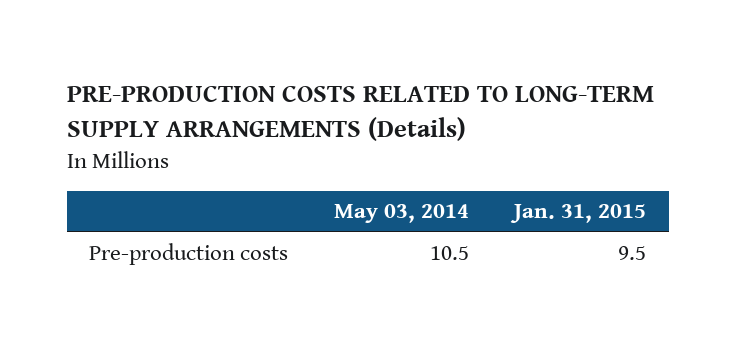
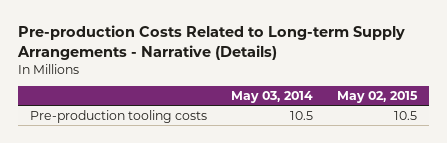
- PRE-PRODUCTION COSTS RELATED TO LONG-TERM SUPPLY ARRANGEMENTS (Details)
+ Pre-production Costs Related to Long-term Supply Arrangements - Narrative (Details)
- | May 03, 2014 | Jan. 31, 2015
+ | May 03, 2014 | May 02, 2015
- Pre-production costs | 10.5 | 9.5
+ Pre-production tooling costs | 10.5 | 10.5

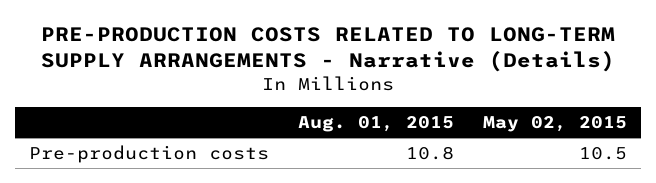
- Pre-production Costs Related to Long-term Supply Arrangements - Narrative (Details)
+ PRE-PRODUCTION COSTS RELATED TO LONG-TERM SUPPLY ARRANGEMENTS - Narrative (Details)
- | May 03, 2014 | May 02, 2015
+ | Aug. 01, 2015 | May 02, 2015
- Pre-production tooling costs | 10.5 | 10.5
+ Pre-production costs | 10.8 | 10.5

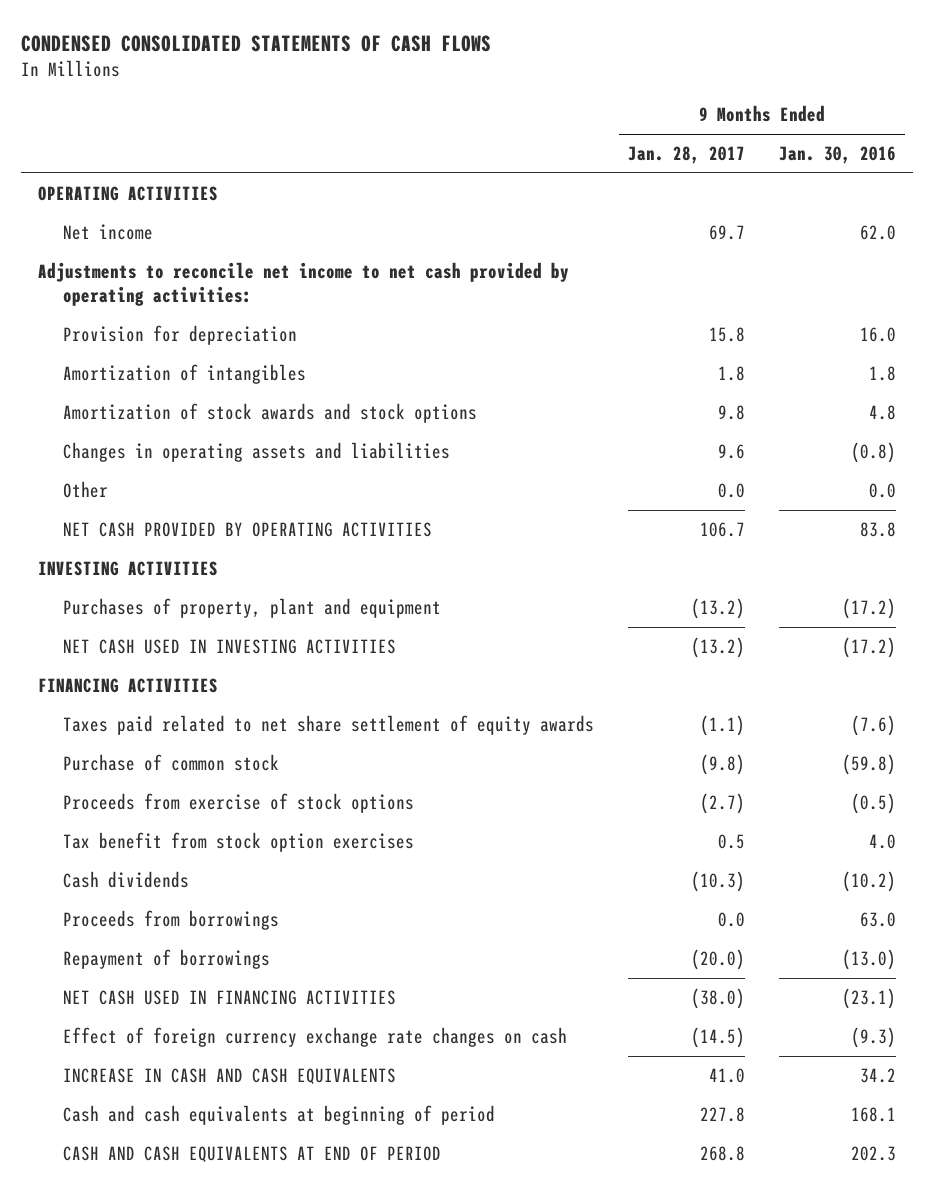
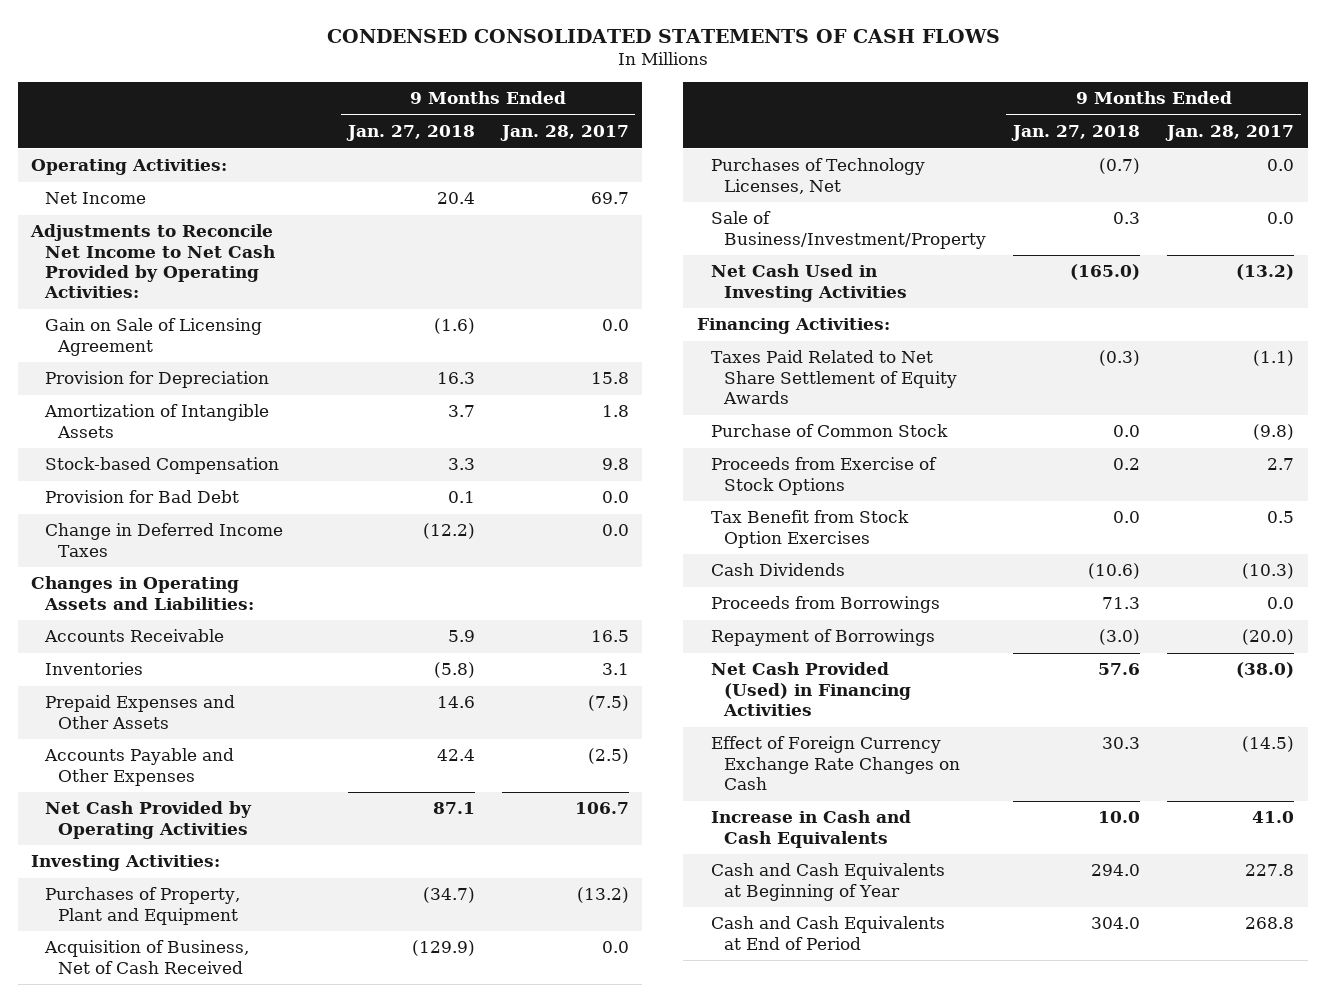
- | 9 Months Ended Jan. 28, 2017 | 9 Months Ended Jan. 30, 2016
+ | 9 Months Ended Jan. 27, 2018 | 9 Months Ended Jan. 28, 2017
- OPERATING ACTIVITIES
- Net income | 69.7 | 62.0
- Adjustments to reconcile net income to net cash provided by operating activities:
- Provision for depreciation | 15.8 | 16.0
- Amortization of intangibles | 1.8 | 1.8
- Amortization of stock awards and stock options | 9.8 | 4.8
- Changes in operating assets and liabilities | 9.6 | (0.8)
- Other | 0.0 | 0.0
- NET CASH PROVIDED BY OPERATING ACTIVITIES | 106.7 | 83.8
- INVESTING ACTIVITIES
- Purchases of property, plant and equipment | (13.2) | (17.2)
- NET CASH USED IN INVESTING ACTIVITIES | (13.2) | (17.2)
- FINANCING ACTIVITIES
- Taxes paid related to net share settlement of equity awards | (1.1) | (7.6)
- Purchase of common stock | (9.8) | (59.8)
- Proceeds from exercise of stock options | (2.7) | (0.5)
- Tax benefit from stock option exercises | 0.5 | 4.0
- Cash dividends | (10.3) | (10.2)
- Proceeds from borrowings | 0.0 | 63.0
- Repayment of borrowings | (20.0) | (13.0)
- NET CASH USED IN FINANCING ACTIVITIES | (38.0) | (23.1)
- Effect of foreign currency exchange rate changes on cash | (14.5) | (9.3)
- INCREASE IN CASH AND CASH EQUIVALENTS | 41.0 | 34.2
- Cash and cash equivalents at beginning of period | 227.8 | 168.1
- CASH AND CASH EQUIVALENTS AT END OF PERIOD | 268.8 | 202.3
+ Operating Activities:
+ Net Income | 20.4 | 69.7
+ Adjustments to Reconcile Net Income to Net Cash Provided by Operating Activities:
+ Gain on Sale of Licensing Agreement | (1.6) | 0.0
+ Provision for Depreciation | 16.3 | 15.8
+ Amortization of Intangible Assets | 3.7 | 1.8
+ Stock-based Compensation | 3.3 | 9.8
+ Provision for Bad Debt | 0.1 | 0.0
+ Change in Deferred Income Taxes | (12.2) | 0.0
+ Changes in Operating Assets and Liabilities:
+ Accounts Receivable | 5.9 | 16.5
+ Inventories | (5.8) | 3.1
+ Prepaid Expenses and Other Assets | 14.6 | (7.5)
+ Accounts Payable and Other Expenses | 42.4 | (2.5)
+ Net Cash Provided by Operating Activities | 87.1 | 106.7
+ Investing Activities:
+ Purchases of Property, Plant and Equipment | (34.7) | (13.2)
+ Acquisition of Business, Net of Cash Received | (129.9) | 0.0
+ Purchases of Technology Licenses, Net | (0.7) | 0.0
+ Sale of Business/Investment/Property | 0.3 | 0.0
+ Net Cash Used in Investing Activities | (165.0) | (13.2)
+ Financing Activities:
+ Taxes Paid Related to Net Share Settlement of Equity Awards | (0.3) | (1.1)
+ Purchase of Common Stock | 0.0 | (9.8)
+ Proceeds from Exercise of Stock Options | 0.2 | 2.7
+ Tax Benefit from Stock Option Exercises | 0.0 | 0.5
+ Cash Dividends | (10.6) | (10.3)
+ Proceeds from Borrowings | 71.3 | 0.0
+ Repayment of Borrowings | (3.0) | (20.0)
+ Net Cash Provided (Used) in Financing Activities | 57.6 | (38.0)
+ Effect of Foreign Currency Exchange Rate Changes on Cash | 30.3 | (14.5)
+ Increase in Cash and Cash Equivalents | 10.0 | 41.0
+ Cash and Cash Equivalents at Beginning of Year | 294.0 | 227.8
+ Cash and Cash Equivalents at End of Period | 304.0 | 268.8

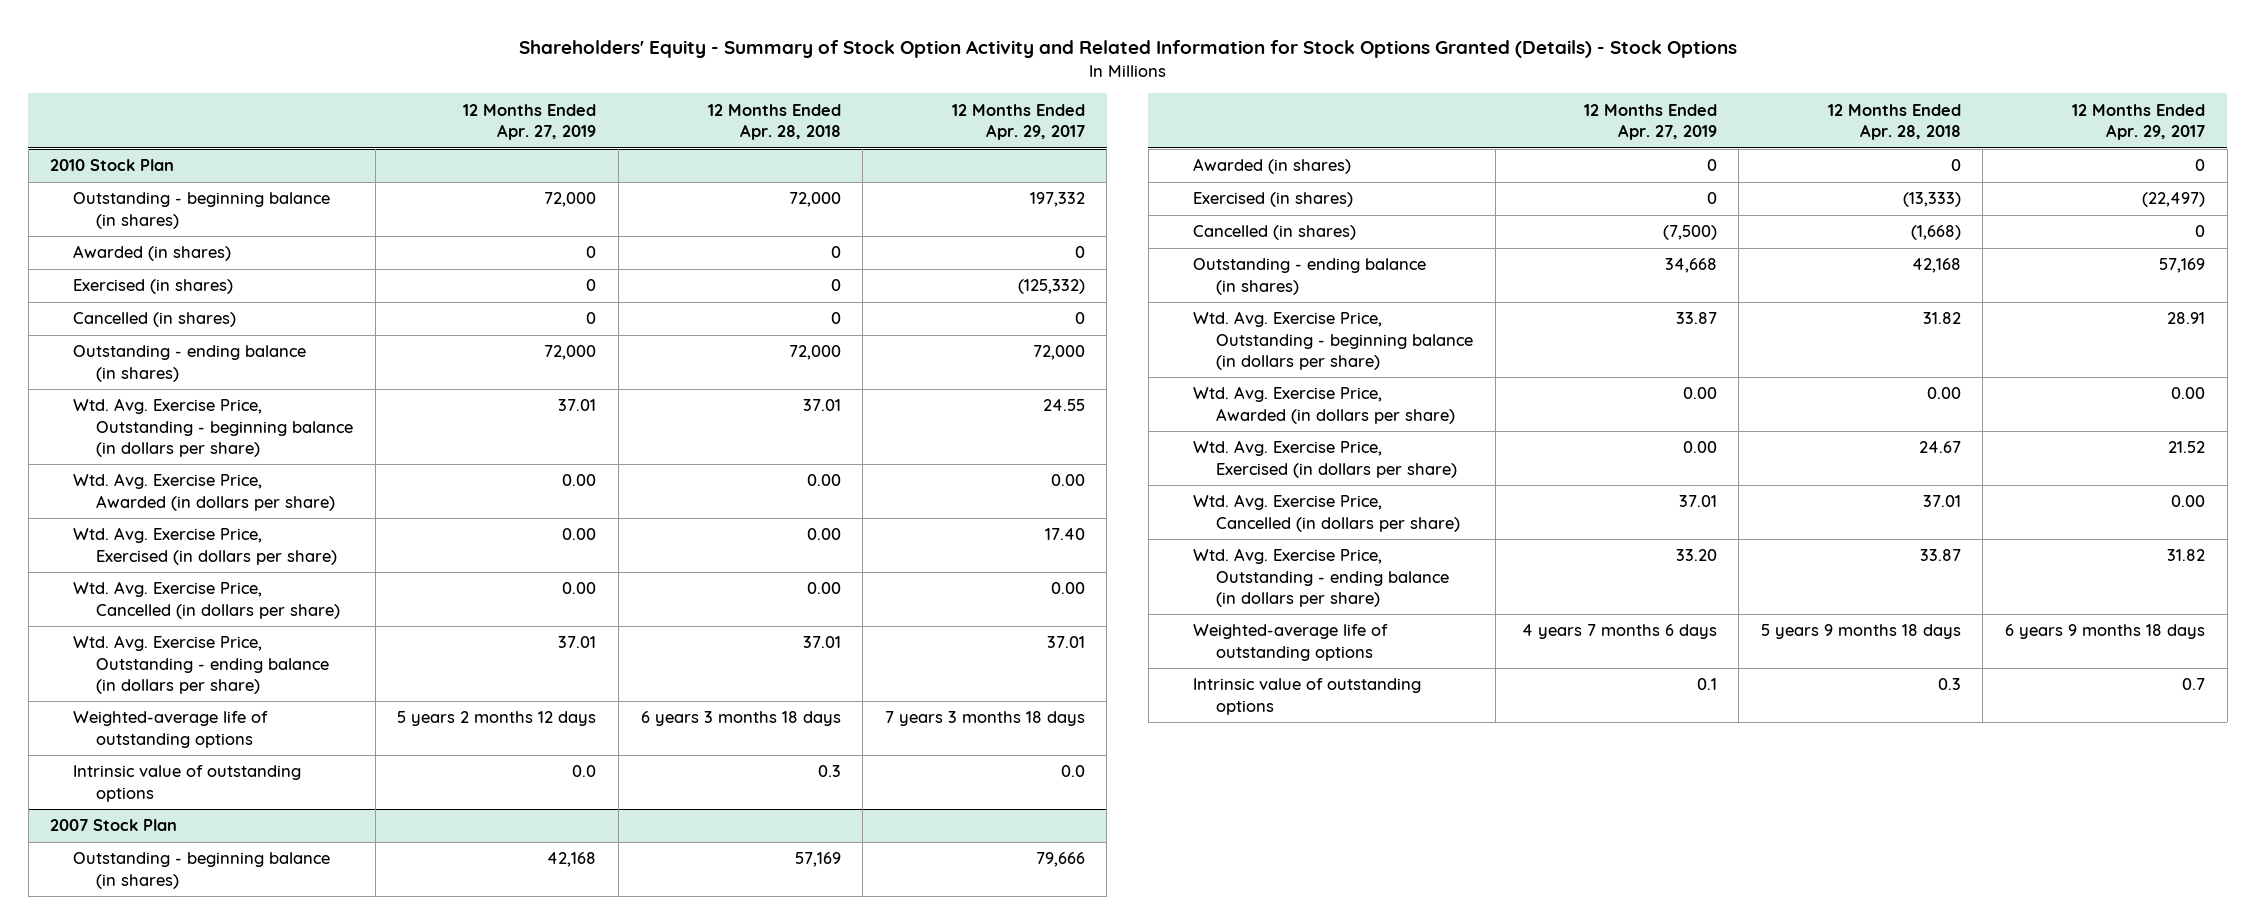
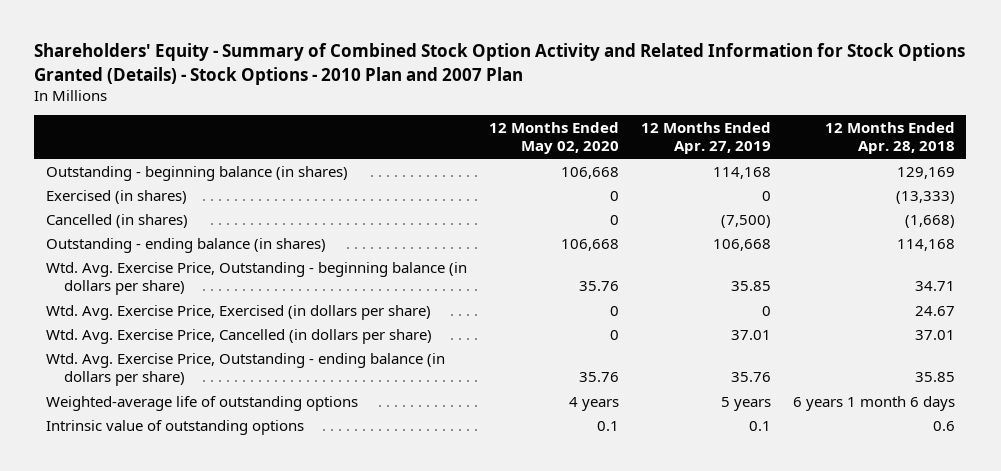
- Shareholders' Equity - Summary of Stock Option Activity and Related Information for Stock Options Granted (Details) - Stock Options
+ Shareholders' Equity - Summary of Combined Stock Option Activity and Related Information for Stock Options Granted (Details) - Stock Options - 2010 Plan and 2007 Plan
- | 12 Months Ended Apr. 27, 2019 | 12 Months Ended Apr. 28, 2018 | 12 Months Ended Apr. 29, 2017
+ | 12 Months Ended May 02, 2020 | 12 Months Ended Apr. 27, 2019 | 12 Months Ended Apr. 28, 2018
- 2010 Stock Plan
- Outstanding - beginning balance (in shares) | 72,000 | 72,000 | 197,332
- Awarded (in shares) | 0 | 0 | 0
- Exercised (in shares) | 0 | 0 | (125,332)
- Cancelled (in shares) | 0 | 0 | 0
- Outstanding - ending balance (in shares) | 72,000 | 72,000 | 72,000
- Wtd. Avg. Exercise Price, Outstanding - beginning balance (in dollars per share) | 37.01 | 37.01 | 24.55
- Wtd. Avg. Exercise Price, Awarded (in dollars per share) | 0.00 | 0.00 | 0.00
- Wtd. Avg. Exercise Price, Exercised (in dollars per share) | 0.00 | 0.00 | 17.40
- Wtd. Avg. Exercise Price, Cancelled (in dollars per share) | 0.00 | 0.00 | 0.00
- Wtd. Avg. Exercise Price, Outstanding - ending balance (in dollars per share) | 37.01 | 37.01 | 37.01
- Weighted-average life of outstanding options | 5 years 2 months 12 days | 6 years 3 months 18 days | 7 years 3 months 18 days
- Intrinsic value of outstanding options | 0.0 | 0.3 | 0.0
- 2007 Stock Plan
- Outstanding - beginning balance (in shares) | 42,168 | 57,169 | 79,666
- Awarded (in shares) | 0 | 0 | 0
+ Outstanding - beginning balance (in shares) | 106,668 | 114,168 | 129,169
- Outstanding - ending balance (in shares) | 34,668 | 42,168 | 57,169
- Wtd. Avg. Exercise Price, Outstanding - beginning balance (in dollars per share) | 33.87 | 31.82 | 28.91
- Wtd. Avg. Exercise Price, Awarded (in dollars per share) | 0.00 | 0.00 | 0.00
- Wtd. Avg. Exercise Price, Exercised (in dollars per share) | 0.00 | 24.67 | 21.52
+ Outstanding - ending balance (in shares) | 106,668 | 106,668 | 114,168
+ Wtd. Avg. Exercise Price, Outstanding - beginning balance (in dollars per share) | 35.76 | 35.85 | 34.71
+ Wtd. Avg. Exercise Price, Exercised (in dollars per share) | 0 | 0 | 24.67
- Wtd. Avg. Exercise Price, Outstanding - ending balance (in dollars per share) | 33.20 | 33.87 | 31.82
- Weighted-average life of outstanding options | 4 years 7 months 6 days | 5 years 9 months 18 days | 6 years 9 months 18 days
- Intrinsic value of outstanding options | 0.1 | 0.3 | 0.7
+ Wtd. Avg. Exercise Price, Outstanding - ending balance (in dollars per share) | 35.76 | 35.76 | 35.85
+ Weighted-average life of outstanding options | 4 years | 5 years | 6 years 1 month 6 days
+ Intrinsic value of outstanding options | 0.1 | 0.1 | 0.6

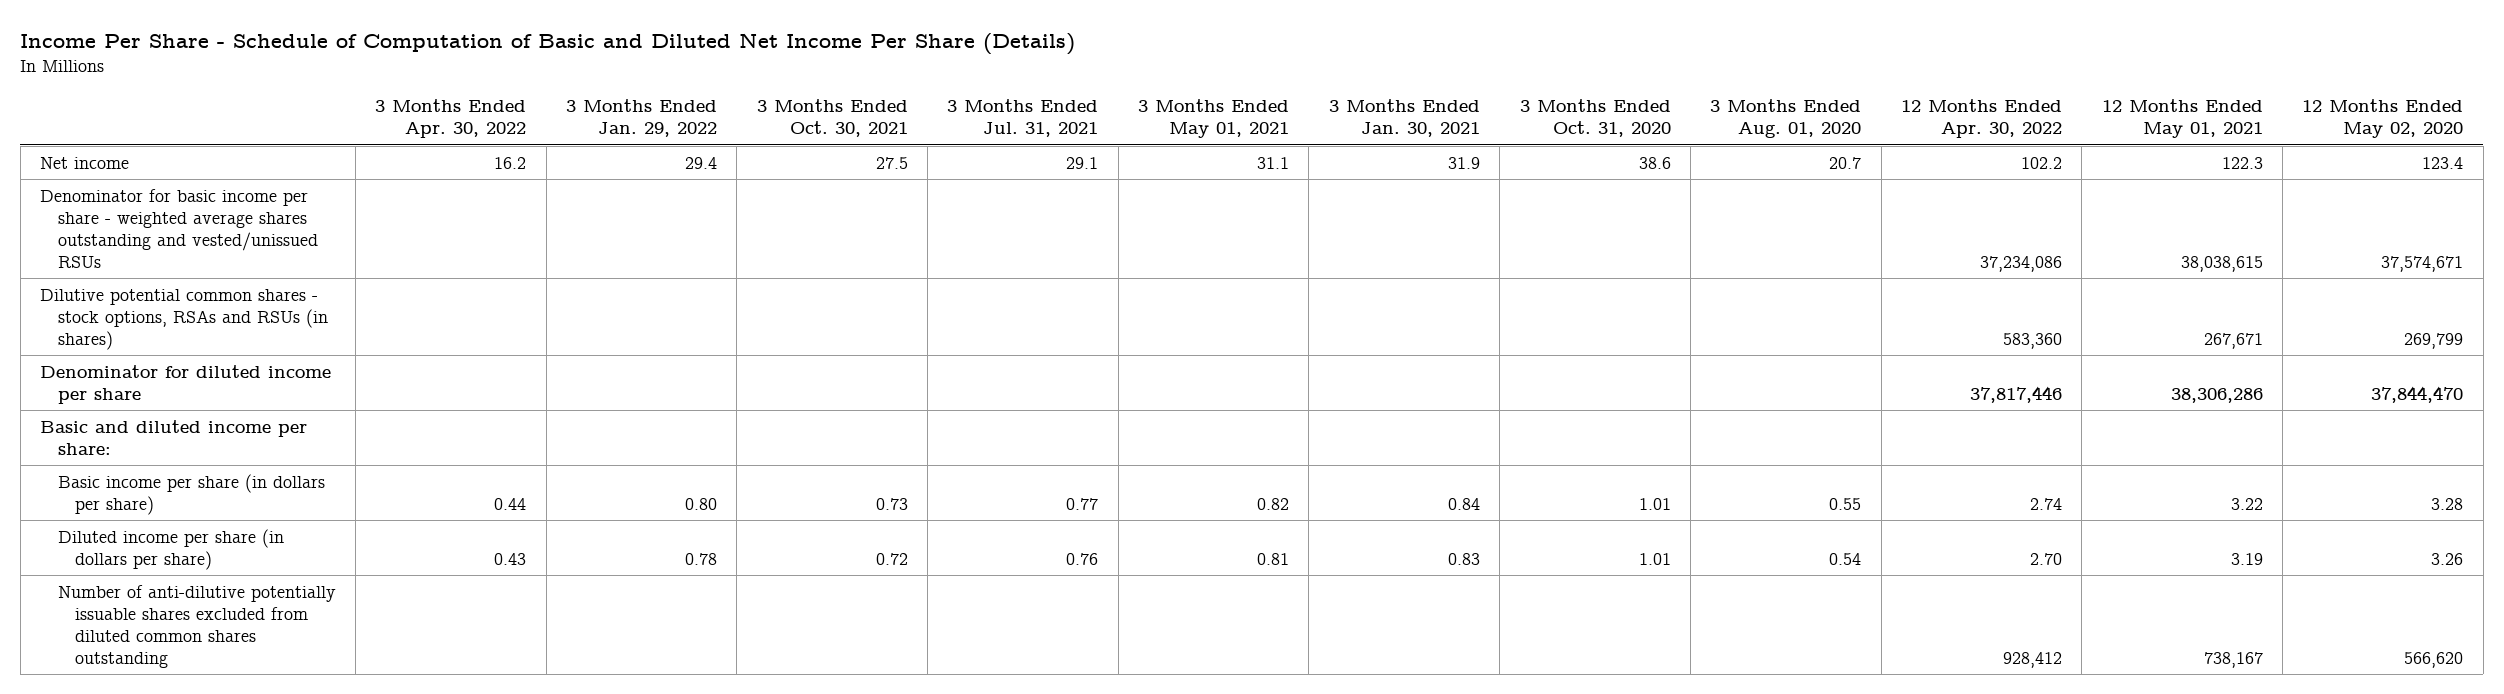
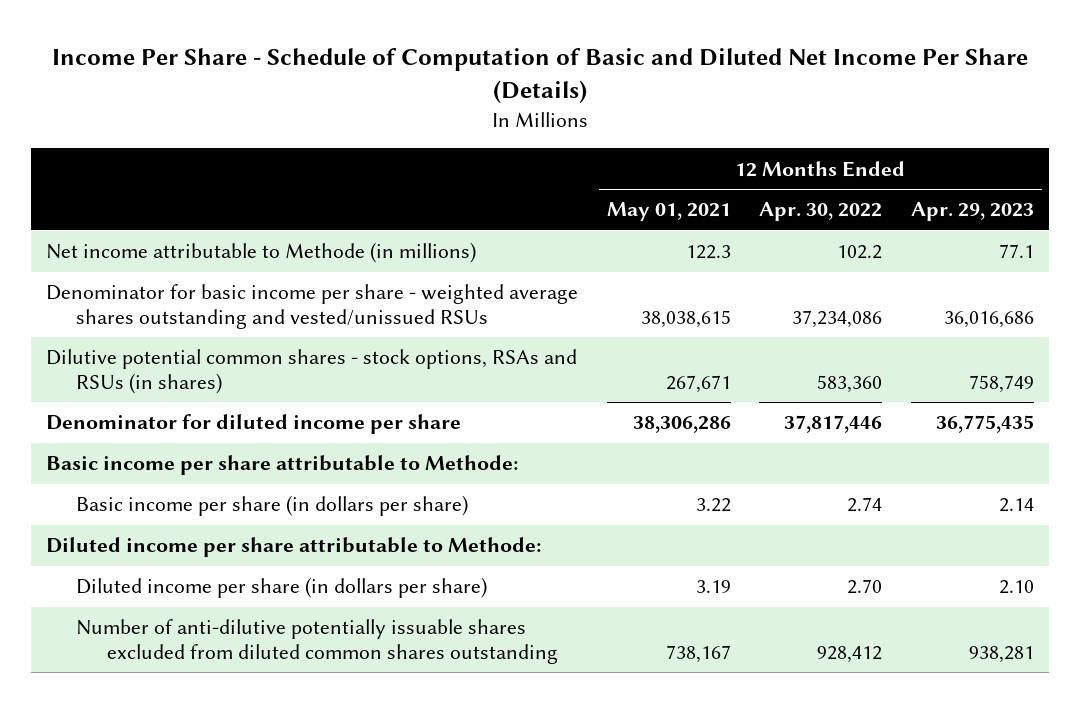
- | 3 Months Ended Apr. 30, 2022 | 3 Months Ended Jan. 29, 2022 | 3 Months Ended Oct. 30, 2021 | 3 Months Ended Jul. 31, 2021 | 3 Months Ended May 01, 2021 | 3 Months Ended Jan. 30, 2021 | 3 Months Ended Oct. 31, 2020 | 3 Months Ended Aug. 01, 2020 | 12 Months Ended Apr. 30, 2022 | 12 Months Ended May 01, 2021 | 12 Months Ended May 02, 2020
+ | 12 Months Ended May 01, 2021 | 12 Months Ended Apr. 30, 2022 | 12 Months Ended Apr. 29, 2023
- Net income | 16.2 | 29.4 | 27.5 | 29.1 | 31.1 | 31.9 | 38.6 | 20.7 | 102.2 | 122.3 | 123.4
+ Net income attributable to Methode (in millions) | 122.3 | 102.2 | 77.1
- Basic and diluted income per share:
+ Basic income per share attributable to Methode:
+ Diluted income per share attributable to Methode:

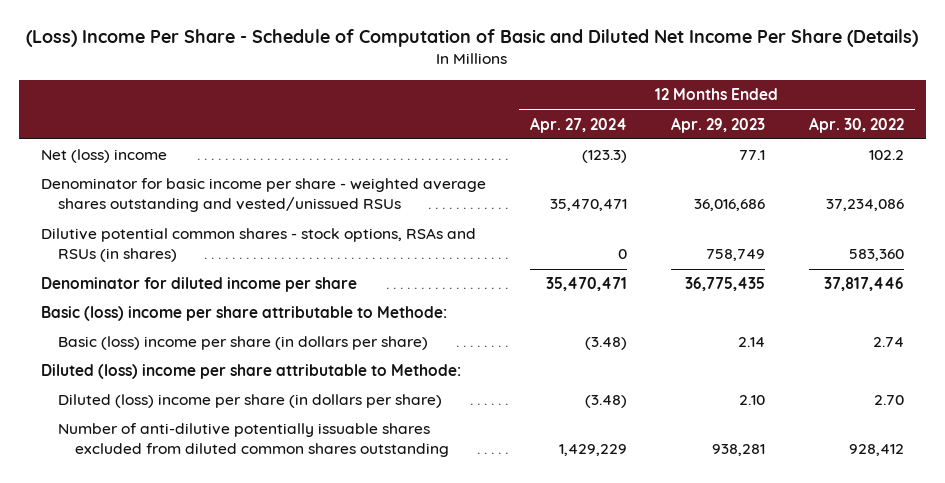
- Income Per Share - Schedule of Computation of Basic and Diluted Net Income Per Share (Details)
+ (Loss) Income Per Share - Schedule of Computation of Basic and Diluted Net Income Per Share (Details)
- | 12 Months Ended May 01, 2021 | 12 Months Ended Apr. 30, 2022 | 12 Months Ended Apr. 29, 2023
+ | 12 Months Ended Apr. 27, 2024 | 12 Months Ended Apr. 29, 2023 | 12 Months Ended Apr. 30, 2022
- Net income attributable to Methode (in millions) | 122.3 | 102.2 | 77.1
+ Net (loss) income | (123.3) | 77.1 | 102.2
- Basic income per share attributable to Methode:
- Basic income per share (in dollars per share) | 3.22 | 2.74 | 2.14
- Diluted income per share attributable to Methode:
- Diluted income per share (in dollars per share) | 3.19 | 2.70 | 2.10
+ Basic (loss) income per share attributable to Methode:
+ Basic (loss) income per share (in dollars per share) | (3.48) | 2.14 | 2.74
+ Diluted (loss) income per share attributable to Methode:
+ Diluted (loss) income per share (in dollars per share) | (3.48) | 2.10 | 2.70

